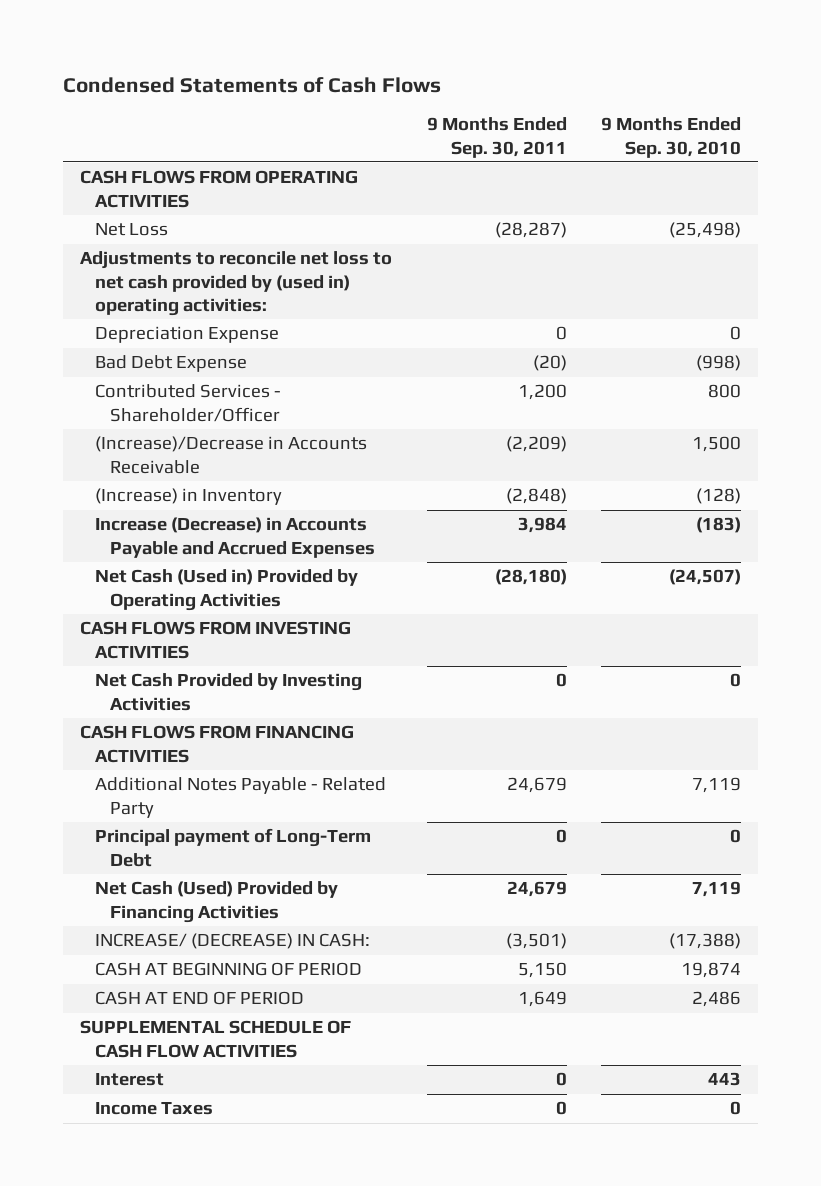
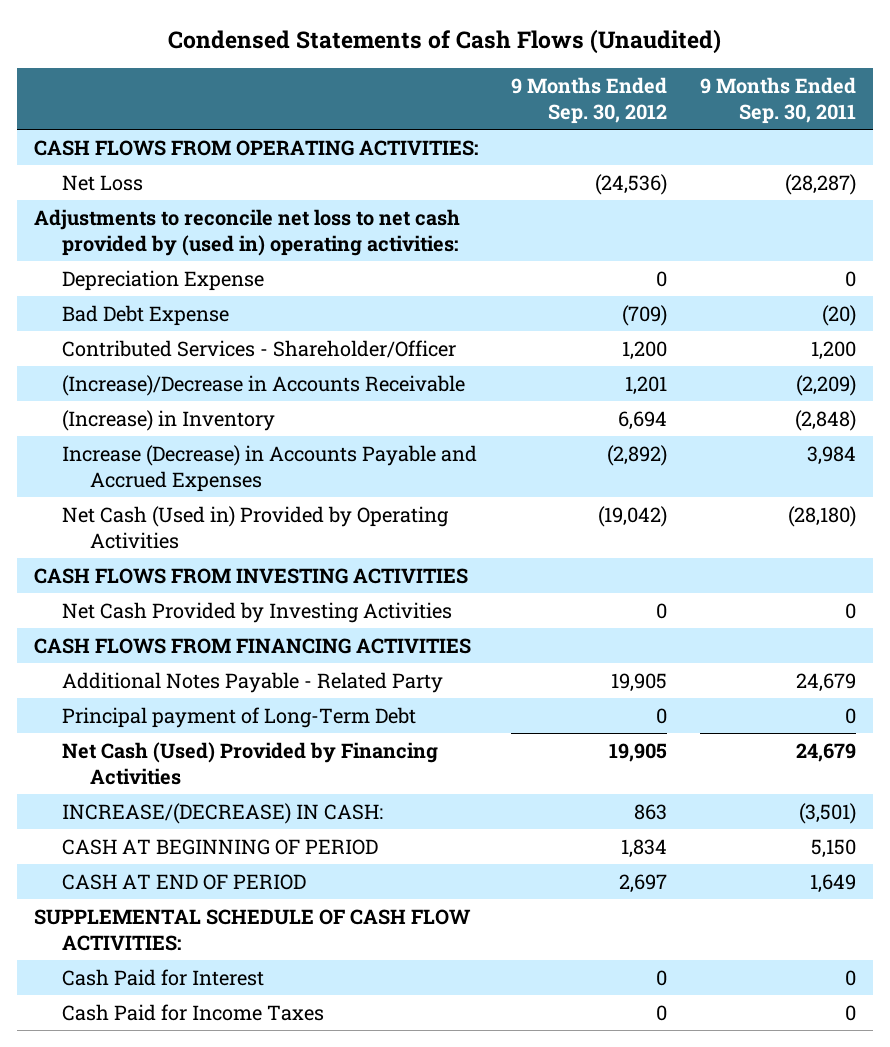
- Condensed Statements of Cash Flows
+ Condensed Statements of Cash Flows (Unaudited)
- | 9 Months Ended Sep. 30, 2011 | 9 Months Ended Sep. 30, 2010
+ | 9 Months Ended Sep. 30, 2012 | 9 Months Ended Sep. 30, 2011
- CASH FLOWS FROM OPERATING ACTIVITIES
+ CASH FLOWS FROM OPERATING ACTIVITIES:
- INCREASE/ (DECREASE) IN CASH: | (3,501) | (17,388)
+ INCREASE/(DECREASE) IN CASH: | 863 | (3,501)
- SUPPLEMENTAL SCHEDULE OF CASH FLOW ACTIVITIES
- Interest | 0 | 443
- Income Taxes | 0 | 0
+ SUPPLEMENTAL SCHEDULE OF CASH FLOW ACTIVITIES:
+ Cash Paid for Interest | 0 | 0
+ Cash Paid for Income Taxes | 0 | 0

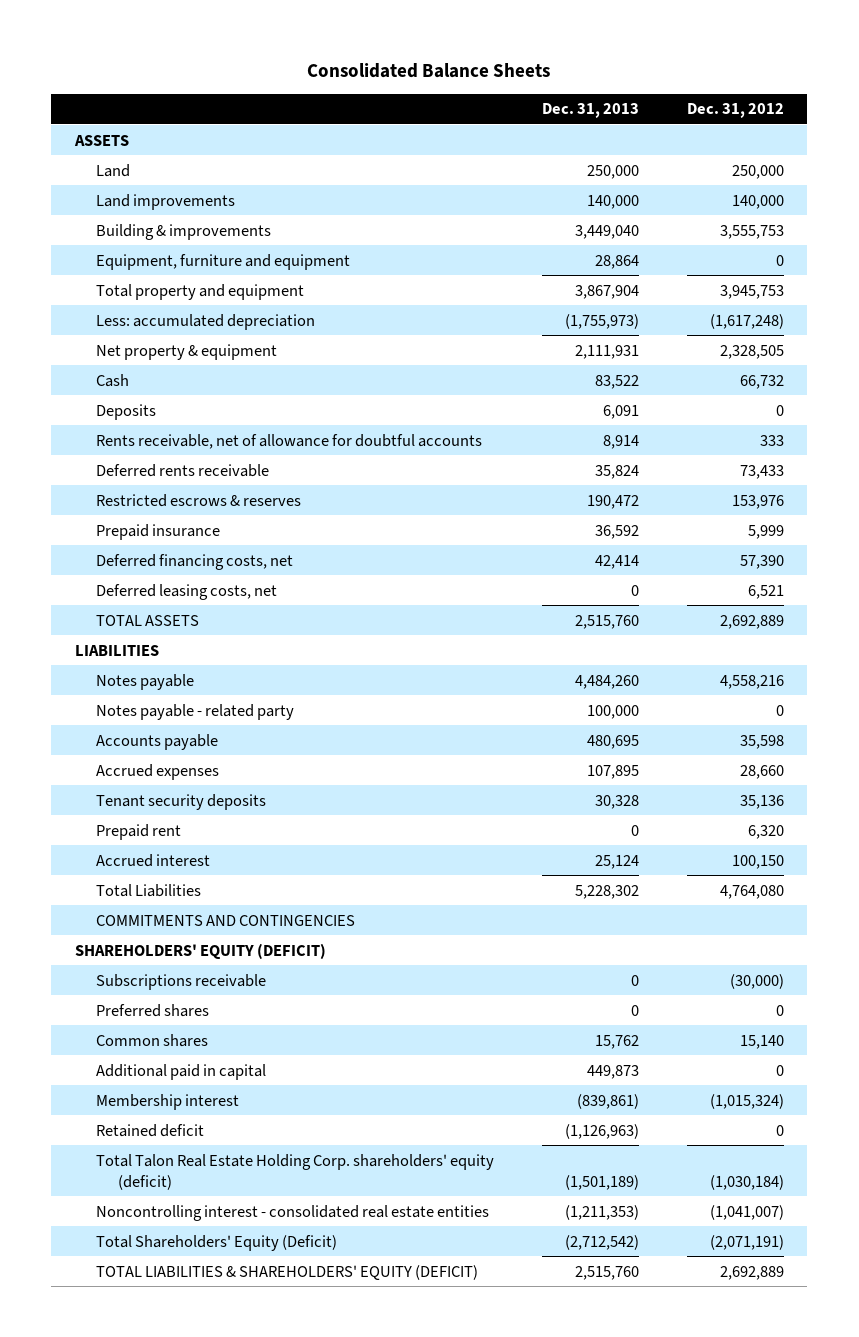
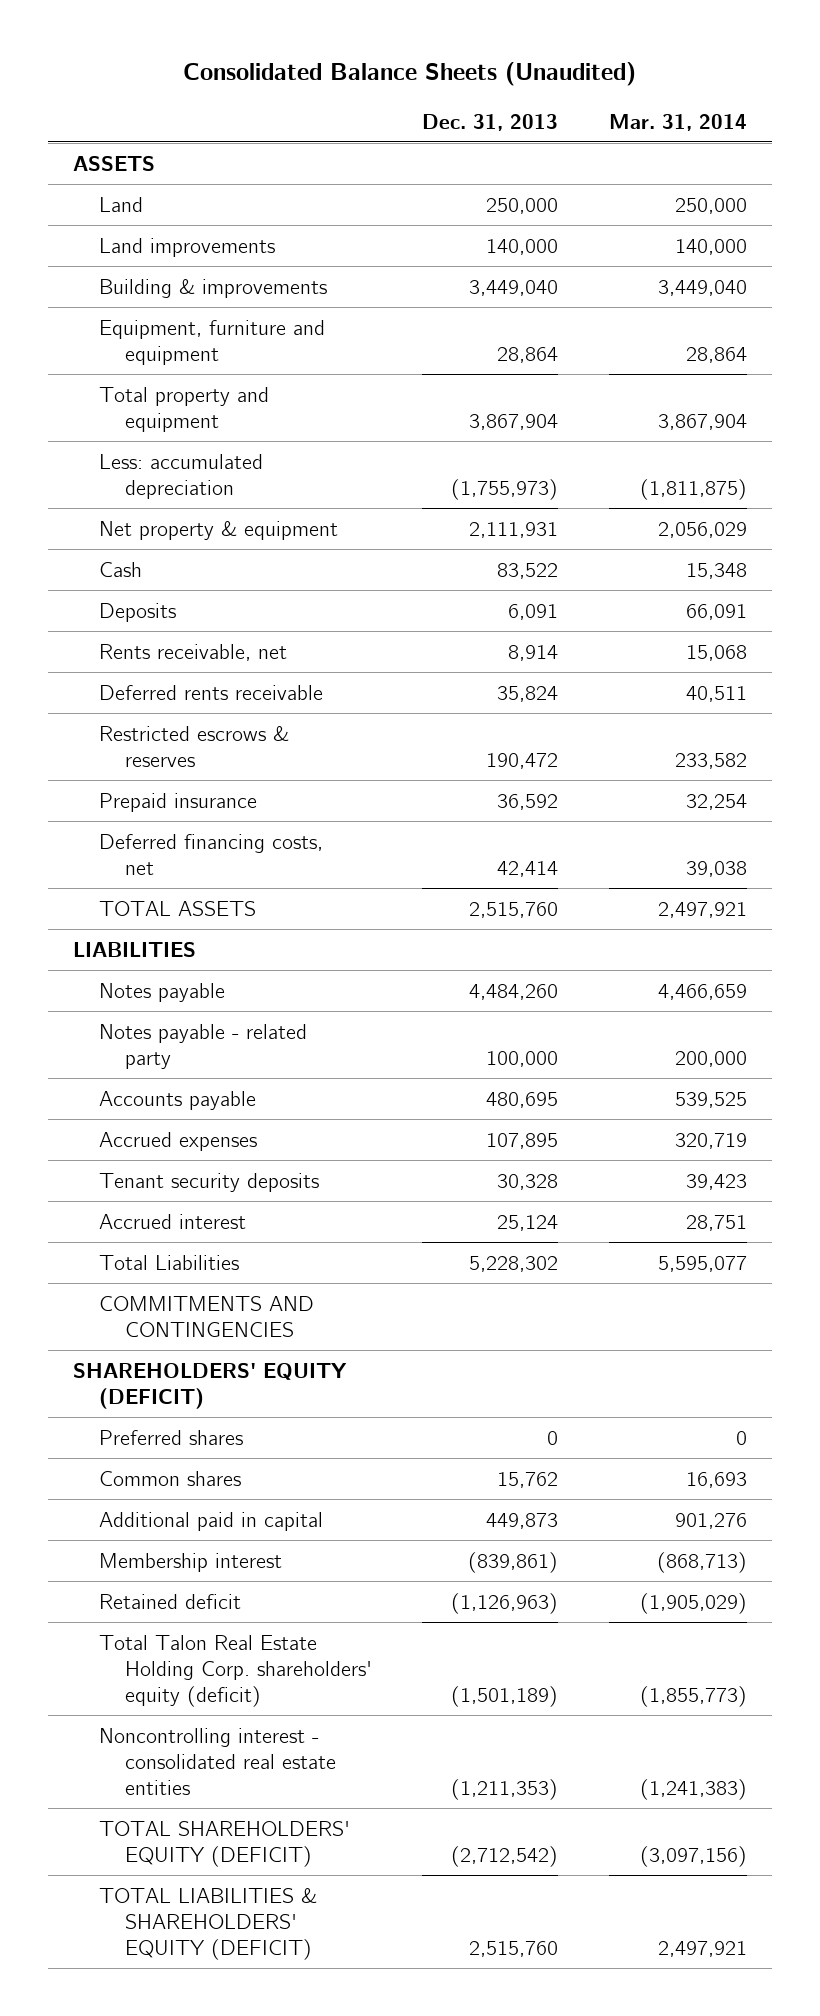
- Consolidated Balance Sheets
+ Consolidated Balance Sheets (Unaudited)
- | Dec. 31, 2013 | Dec. 31, 2012
+ | Dec. 31, 2013 | Mar. 31, 2014
- Rents receivable, net of allowance for doubtful accounts | 8,914 | 333
+ Rents receivable, net | 8,914 | 15,068
- Deferred leasing costs, net | 0 | 6,521
- Prepaid rent | 0 | 6,320
- Subscriptions receivable | 0 | (30,000)
- Total Shareholders' Equity (Deficit) | (2,712,542) | (2,071,191)
+ TOTAL SHAREHOLDERS' EQUITY (DEFICIT) | (2,712,542) | (3,097,156)

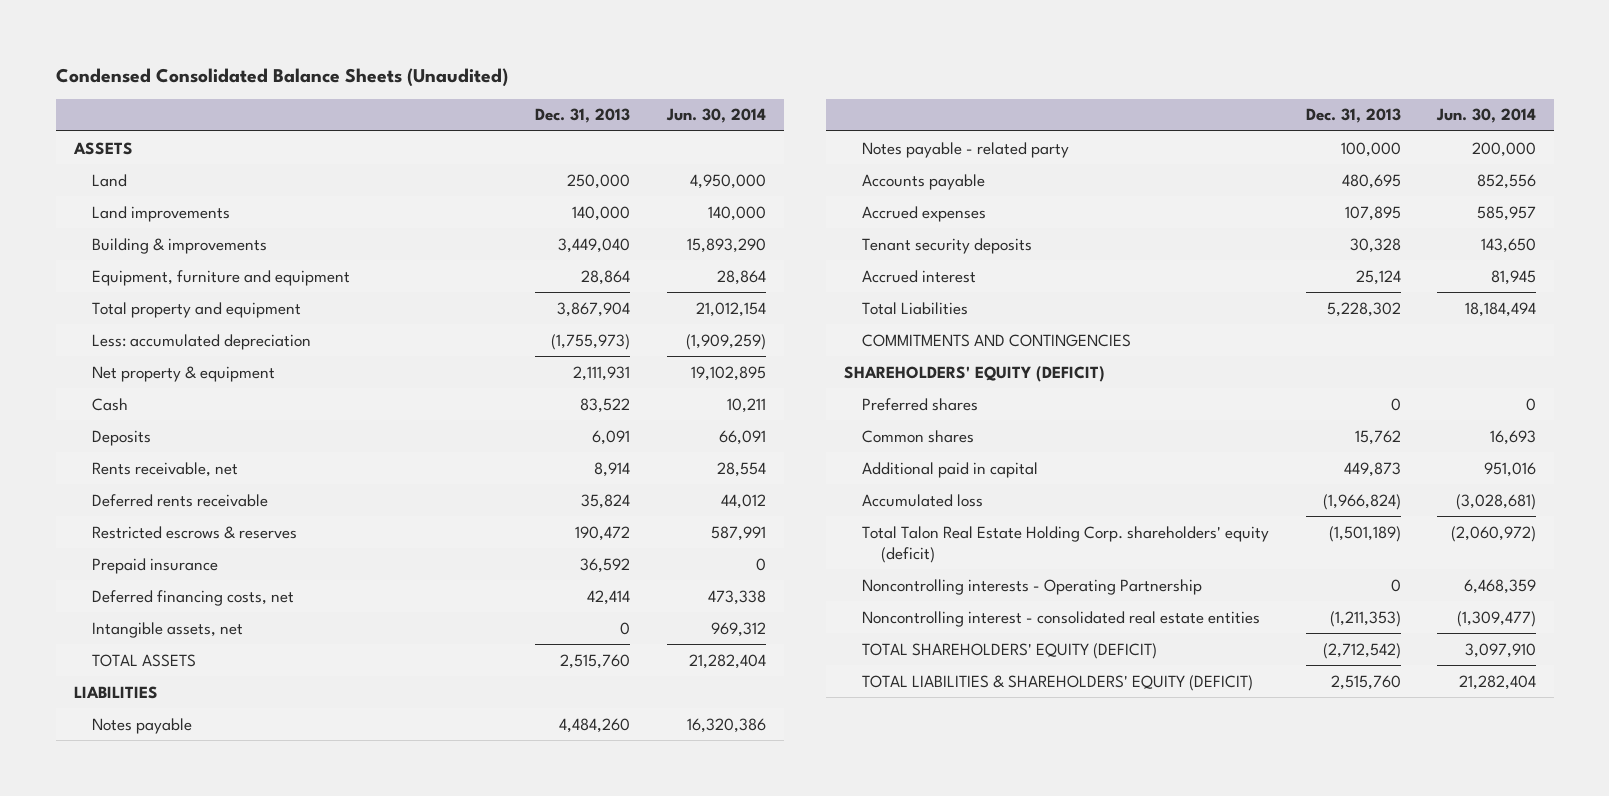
- Consolidated Balance Sheets (Unaudited)
+ Condensed Consolidated Balance Sheets (Unaudited)
- | Dec. 31, 2013 | Mar. 31, 2014
+ | Dec. 31, 2013 | Jun. 30, 2014
+ Intangible assets, net | 0 | 969,312
- Membership interest | (839,861) | (868,713)
- Retained deficit | (1,126,963) | (1,905,029)
+ Accumulated loss | (1,966,824) | (3,028,681)
+ Noncontrolling interests - Operating Partnership | 0 | 6,468,359

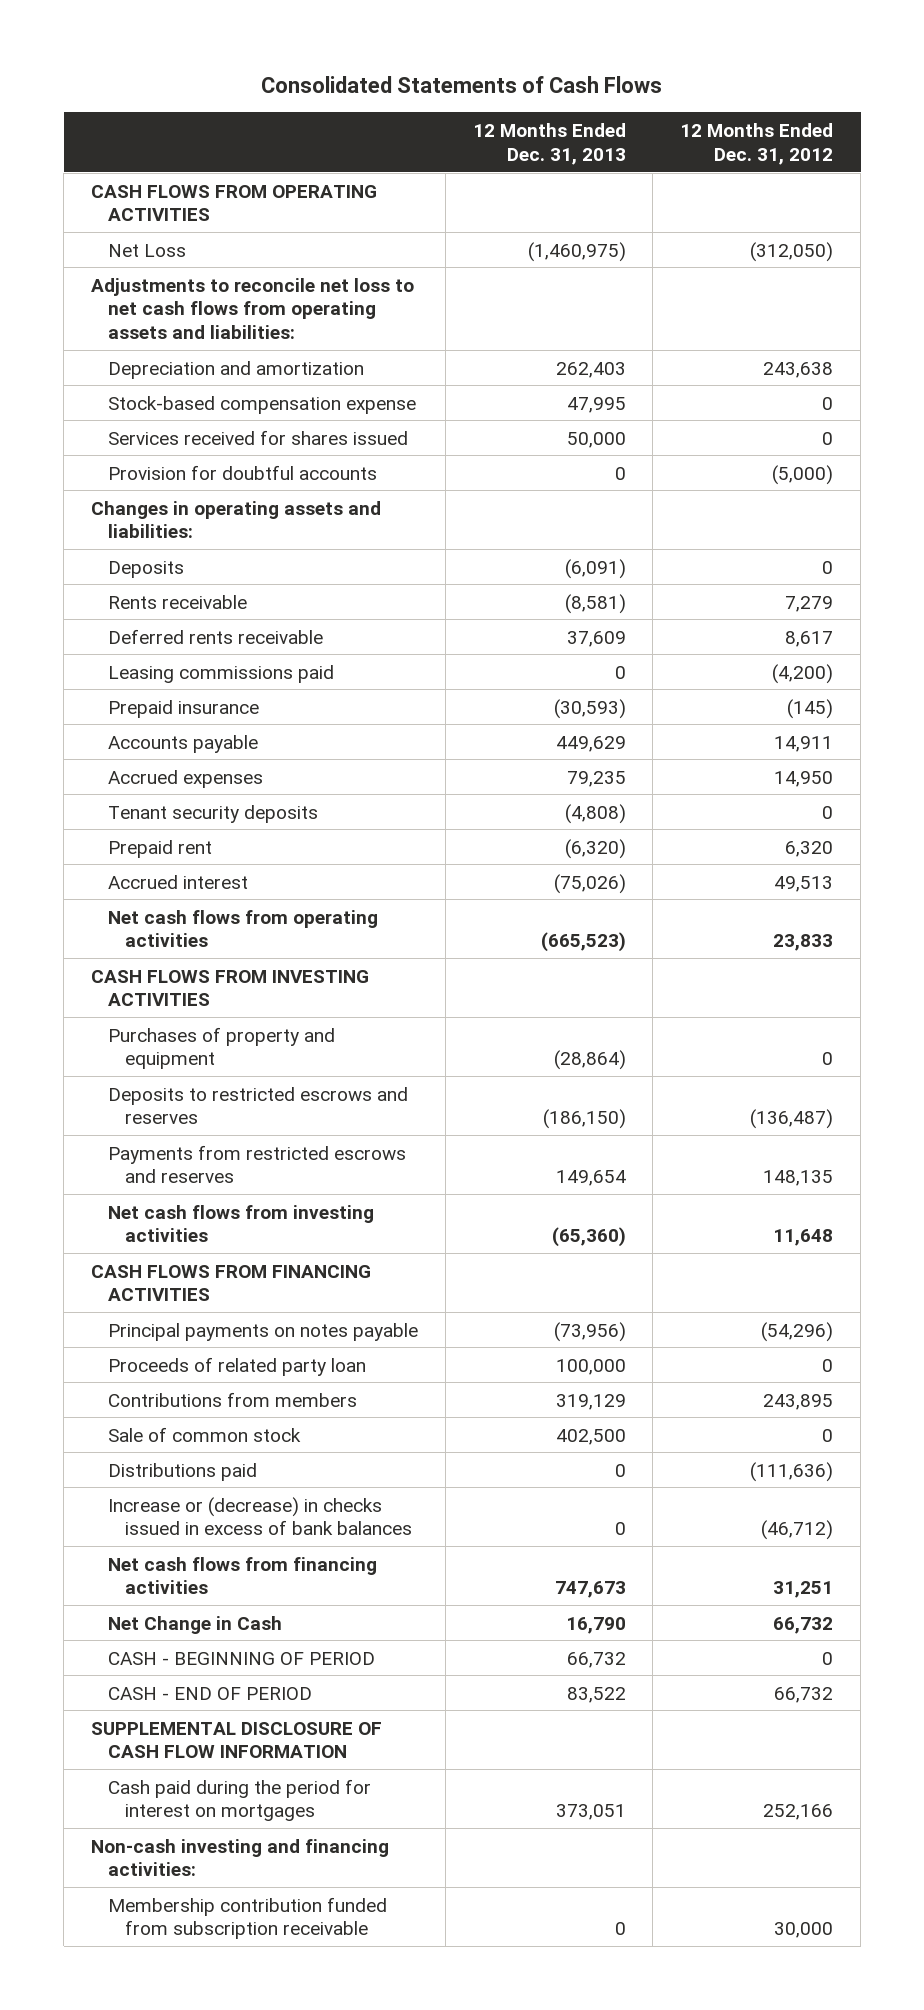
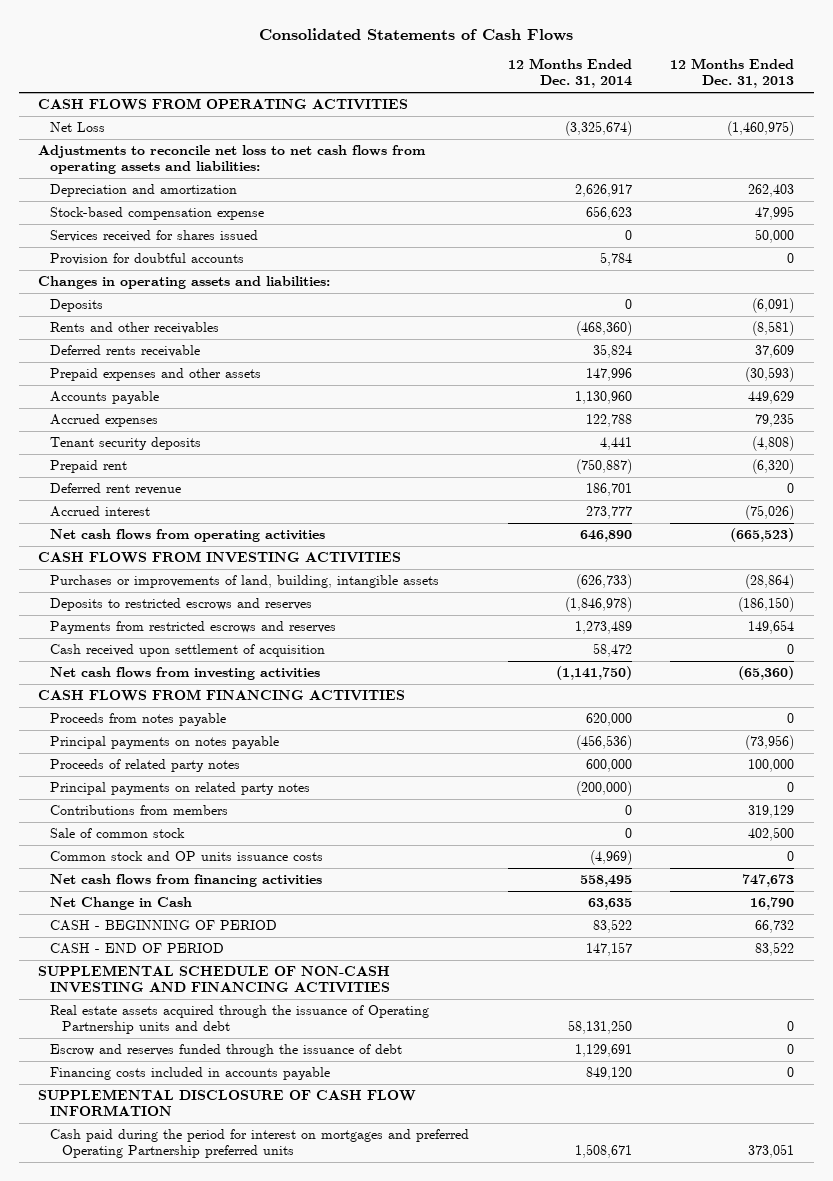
- | 12 Months Ended Dec. 31, 2013 | 12 Months Ended Dec. 31, 2012
+ | 12 Months Ended Dec. 31, 2014 | 12 Months Ended Dec. 31, 2013
- Rents receivable | (8,581) | 7,279
+ Rents and other receivables | (468,360) | (8,581)
- Leasing commissions paid | 0 | (4,200)
- Prepaid insurance | (30,593) | (145)
+ Prepaid expenses and other assets | 147,996 | (30,593)
+ Deferred rent revenue | 186,701 | 0
- Purchases of property and equipment | (28,864) | 0
+ Purchases or improvements of land, building, intangible assets | (626,733) | (28,864)
+ Cash received upon settlement of acquisition | 58,472 | 0
+ Proceeds from notes payable | 620,000 | 0
- Proceeds of related party loan | 100,000 | 0
+ Proceeds of related party notes | 600,000 | 100,000
+ Principal payments on related party notes | (200,000) | 0
- Distributions paid | 0 | (111,636)
- Increase or (decrease) in checks issued in excess of bank balances | 0 | (46,712)
+ Common stock and OP units issuance costs | (4,969) | 0
+ SUPPLEMENTAL SCHEDULE OF NON-CASH INVESTING AND FINANCING ACTIVITIES
+ Real estate assets acquired through the issuance of Operating Partnership units and debt | 58,131,250 | 0
+ Escrow and reserves funded through the issuance of debt | 1,129,691 | 0
+ Financing costs included in accounts payable | 849,120 | 0
- Cash paid during the period for interest on mortgages | 373,051 | 252,166
- Non-cash investing and financing activities:
- Membership contribution funded from subscription receivable | 0 | 30,000
+ Cash paid during the period for interest on mortgages and preferred Operating Partnership preferred units | 1,508,671 | 373,051

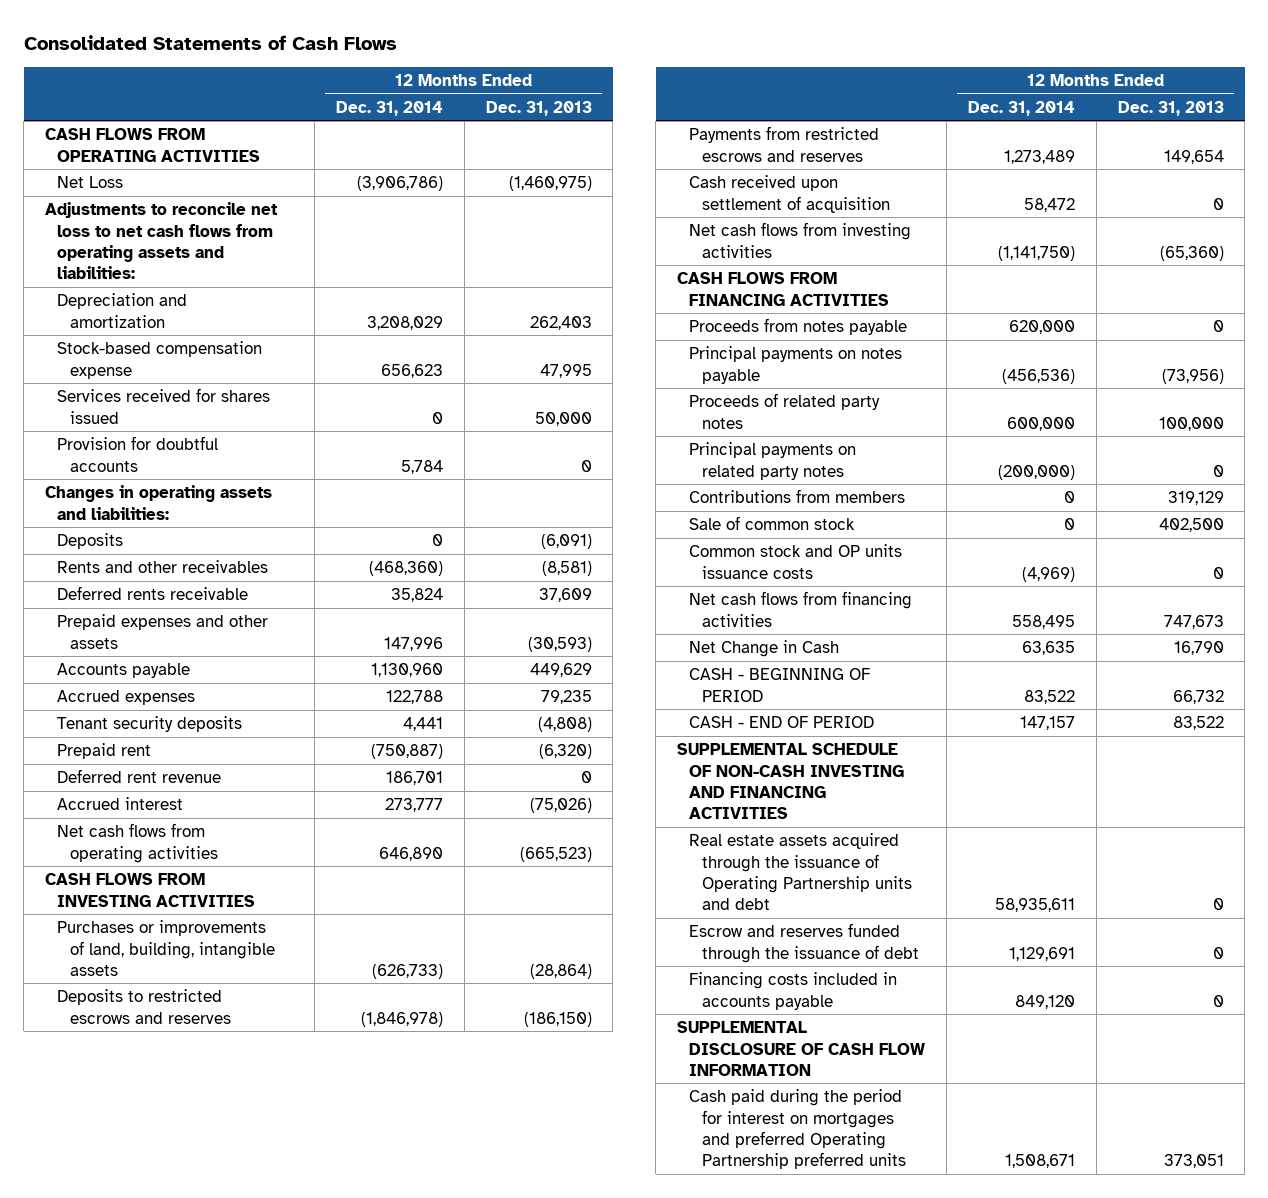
- Net Loss | (3,325,674) | (1,460,975)
+ Net Loss | (3,906,786) | (1,460,975)
- Depreciation and amortization | 2,626,917 | 262,403
+ Depreciation and amortization | 3,208,029 | 262,403
- Real estate assets acquired through the issuance of Operating Partnership units and debt | 58,131,250 | 0
+ Real estate assets acquired through the issuance of Operating Partnership units and debt | 58,935,611 | 0

